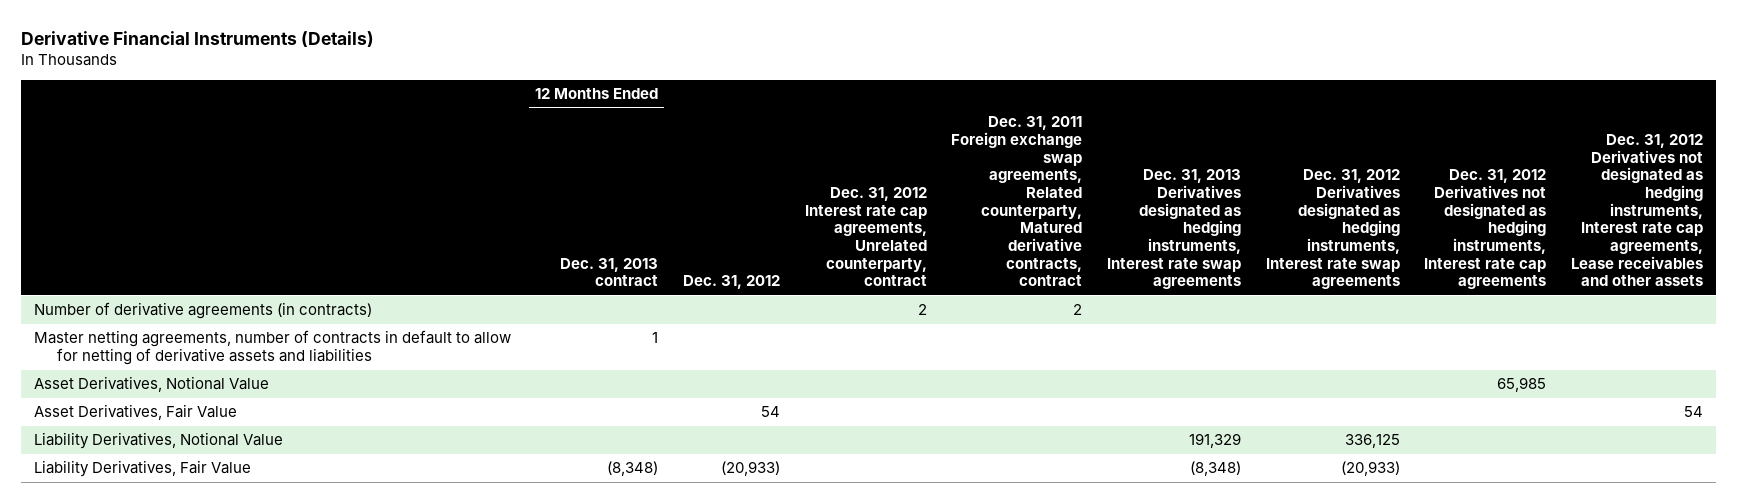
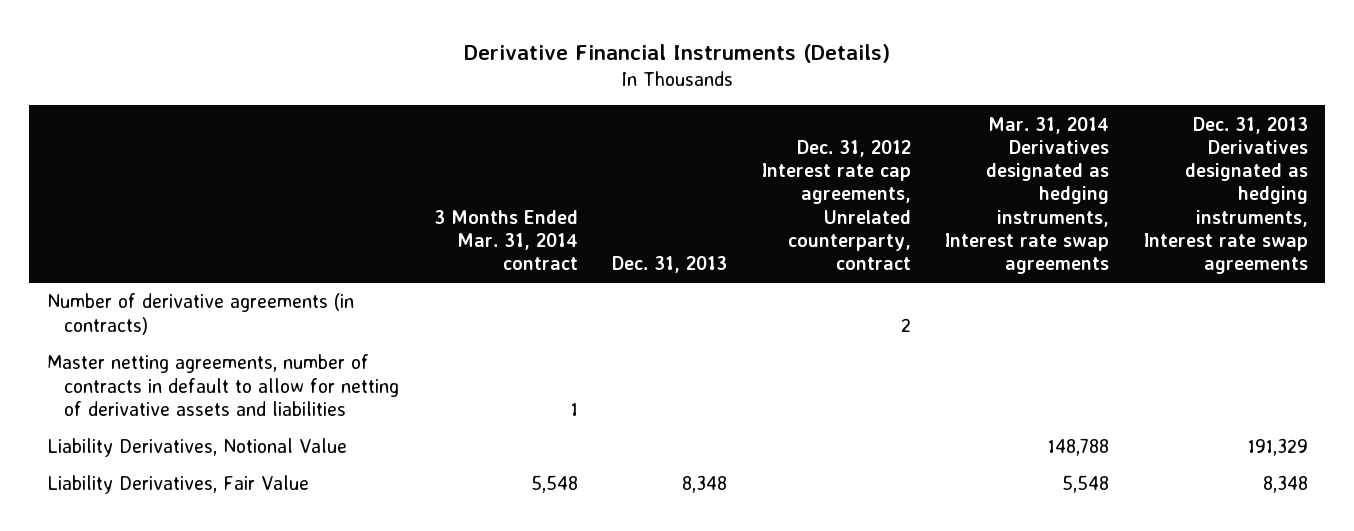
- | 12 Months Ended Dec. 31, 2013 contract | Dec. 31, 2012 | Dec. 31, 2012 Interest rate cap agreements, Unrelated counterparty, contract | Dec. 31, 2011 Foreign exchange swap agreements, Related counterparty, Matured derivative contracts, contract | Dec. 31, 2013 Derivatives designated as hedging instruments, Interest rate swap agreements | Dec. 31, 2012 Derivatives designated as hedging instruments, Interest rate swap agreements | Dec. 31, 2012 Derivatives not designated as hedging instruments, Interest rate cap agreements | Dec. 31, 2012 Derivatives not designated as hedging instruments, Interest rate cap agreements, Lease receivables and other assets
+ | 3 Months Ended Mar. 31, 2014 contract | Dec. 31, 2013 | Dec. 31, 2012 Interest rate cap agreements, Unrelated counterparty, contract | Mar. 31, 2014 Derivatives designated as hedging instruments, Interest rate swap agreements | Dec. 31, 2013 Derivatives designated as hedging instruments, Interest rate swap agreements
- Asset Derivatives, Notional Value | | | | | | | 65,985 |
- Asset Derivatives, Fair Value | | 54 | | | | | | 54
- Liability Derivatives, Fair Value | (8,348) | (20,933) | | | (8,348) | (20,933) | |
+ Liability Derivatives, Fair Value | 5,548 | 8,348 | | 5,548 | 8,348

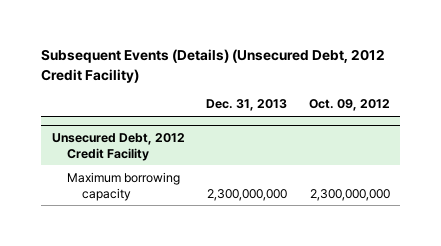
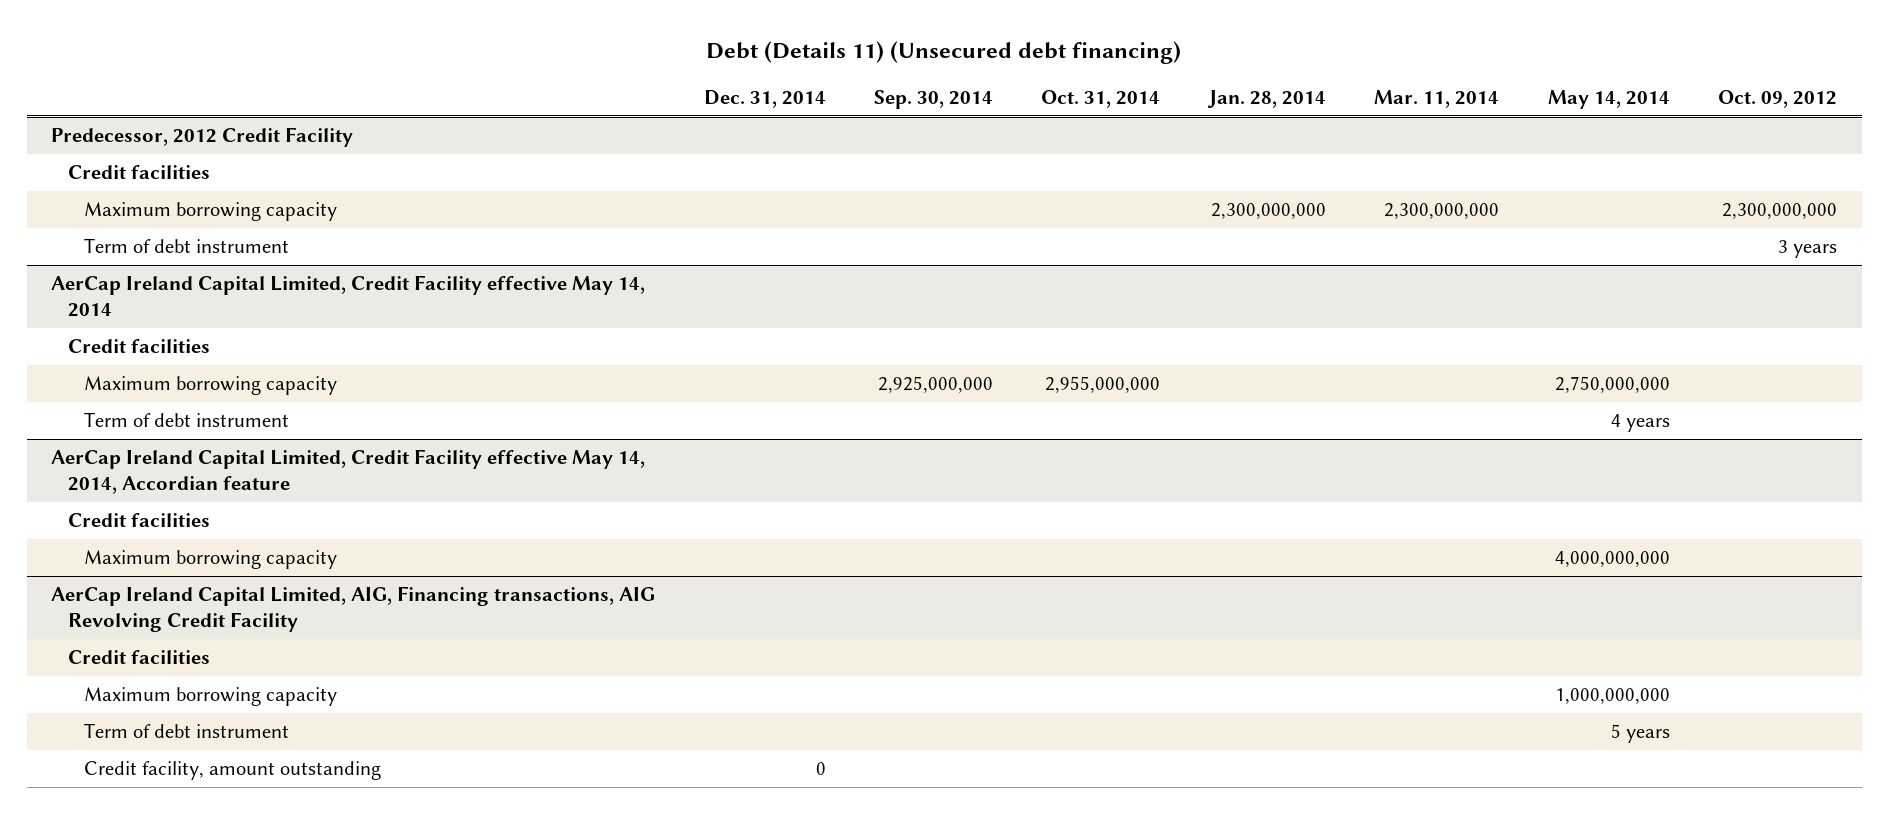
- Subsequent Events (Details) (Unsecured Debt, 2012 Credit Facility)
+ Debt (Details 11) (Unsecured debt financing)
- | Dec. 31, 2013 | Oct. 09, 2012
+ | Dec. 31, 2014 | Sep. 30, 2014 | Oct. 31, 2014 | Jan. 28, 2014 | Mar. 11, 2014 | May 14, 2014 | Oct. 09, 2012
- Unsecured Debt, 2012 Credit Facility
+ Predecessor, 2012 Credit Facility
+ Credit facilities
+ Term of debt instrument | | | | | | | 3 years
+ AerCap Ireland Capital Limited, Credit Facility effective May 14, 2014
+ Credit facilities
+ Maximum borrowing capacity | | 2,925,000,000 | 2,955,000,000 | | | 2,750,000,000 |
+ Term of debt instrument | | | | | | 4 years |
+ AerCap Ireland Capital Limited, Credit Facility effective May 14, 2014, Accordian feature
+ Credit facilities
+ Maximum borrowing capacity | | | | | | 4,000,000,000 |
+ AerCap Ireland Capital Limited, AIG, Financing transactions, AIG Revolving Credit Facility
+ Credit facilities
+ Maximum borrowing capacity | | | | | | 1,000,000,000 |
+ Term of debt instrument | | | | | | 5 years |
+ Credit facility, amount outstanding | 0 | | | | | |

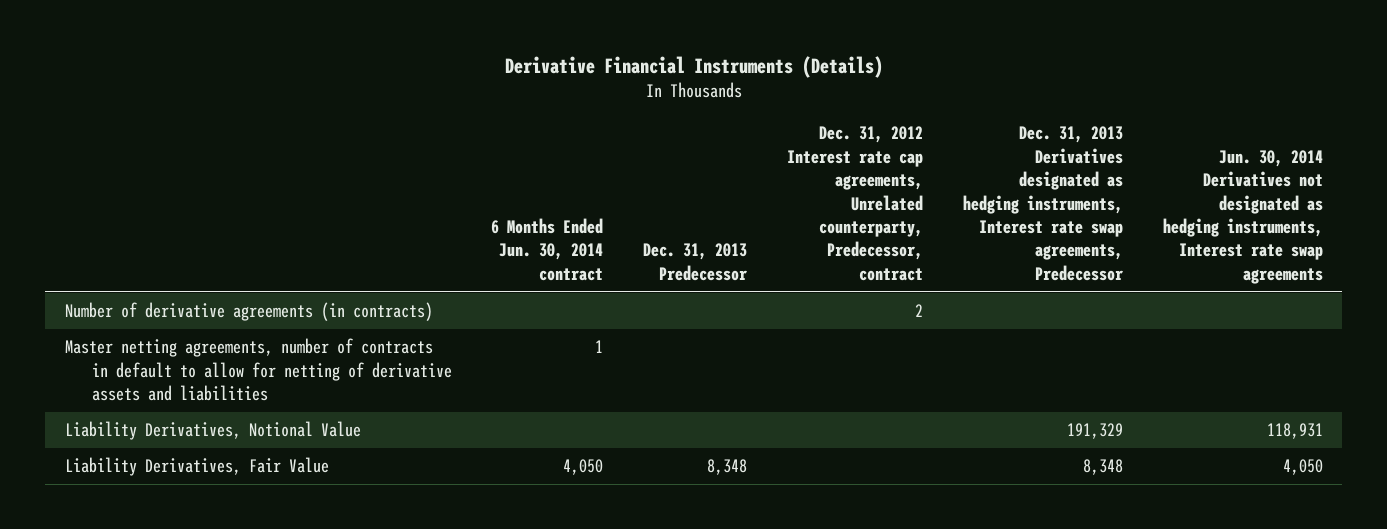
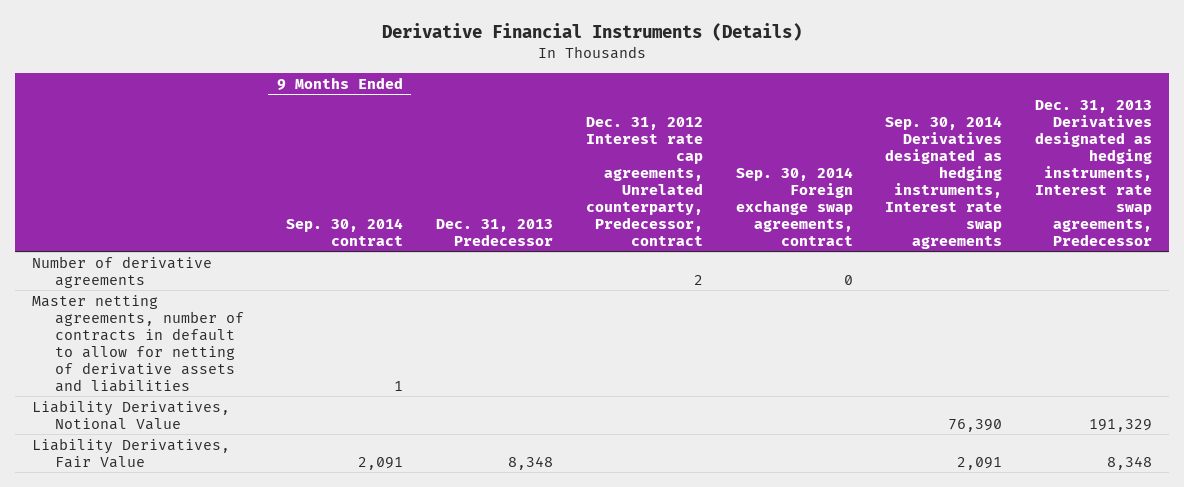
- | 6 Months Ended Jun. 30, 2014 contract | Dec. 31, 2013 Predecessor | Dec. 31, 2012 Interest rate cap agreements, Unrelated counterparty, Predecessor, contract | Dec. 31, 2013 Derivatives designated as hedging instruments, Interest rate swap agreements, Predecessor | Jun. 30, 2014 Derivatives not designated as hedging instruments, Interest rate swap agreements
+ | 9 Months Ended Sep. 30, 2014 contract | Dec. 31, 2013 Predecessor | Dec. 31, 2012 Interest rate cap agreements, Unrelated counterparty, Predecessor, contract | Sep. 30, 2014 Foreign exchange swap agreements, contract | Sep. 30, 2014 Derivatives designated as hedging instruments, Interest rate swap agreements | Dec. 31, 2013 Derivatives designated as hedging instruments, Interest rate swap agreements, Predecessor
- Number of derivative agreements (in contracts) | | | 2 | |
+ Number of derivative agreements | | | 2 | 0 | |

